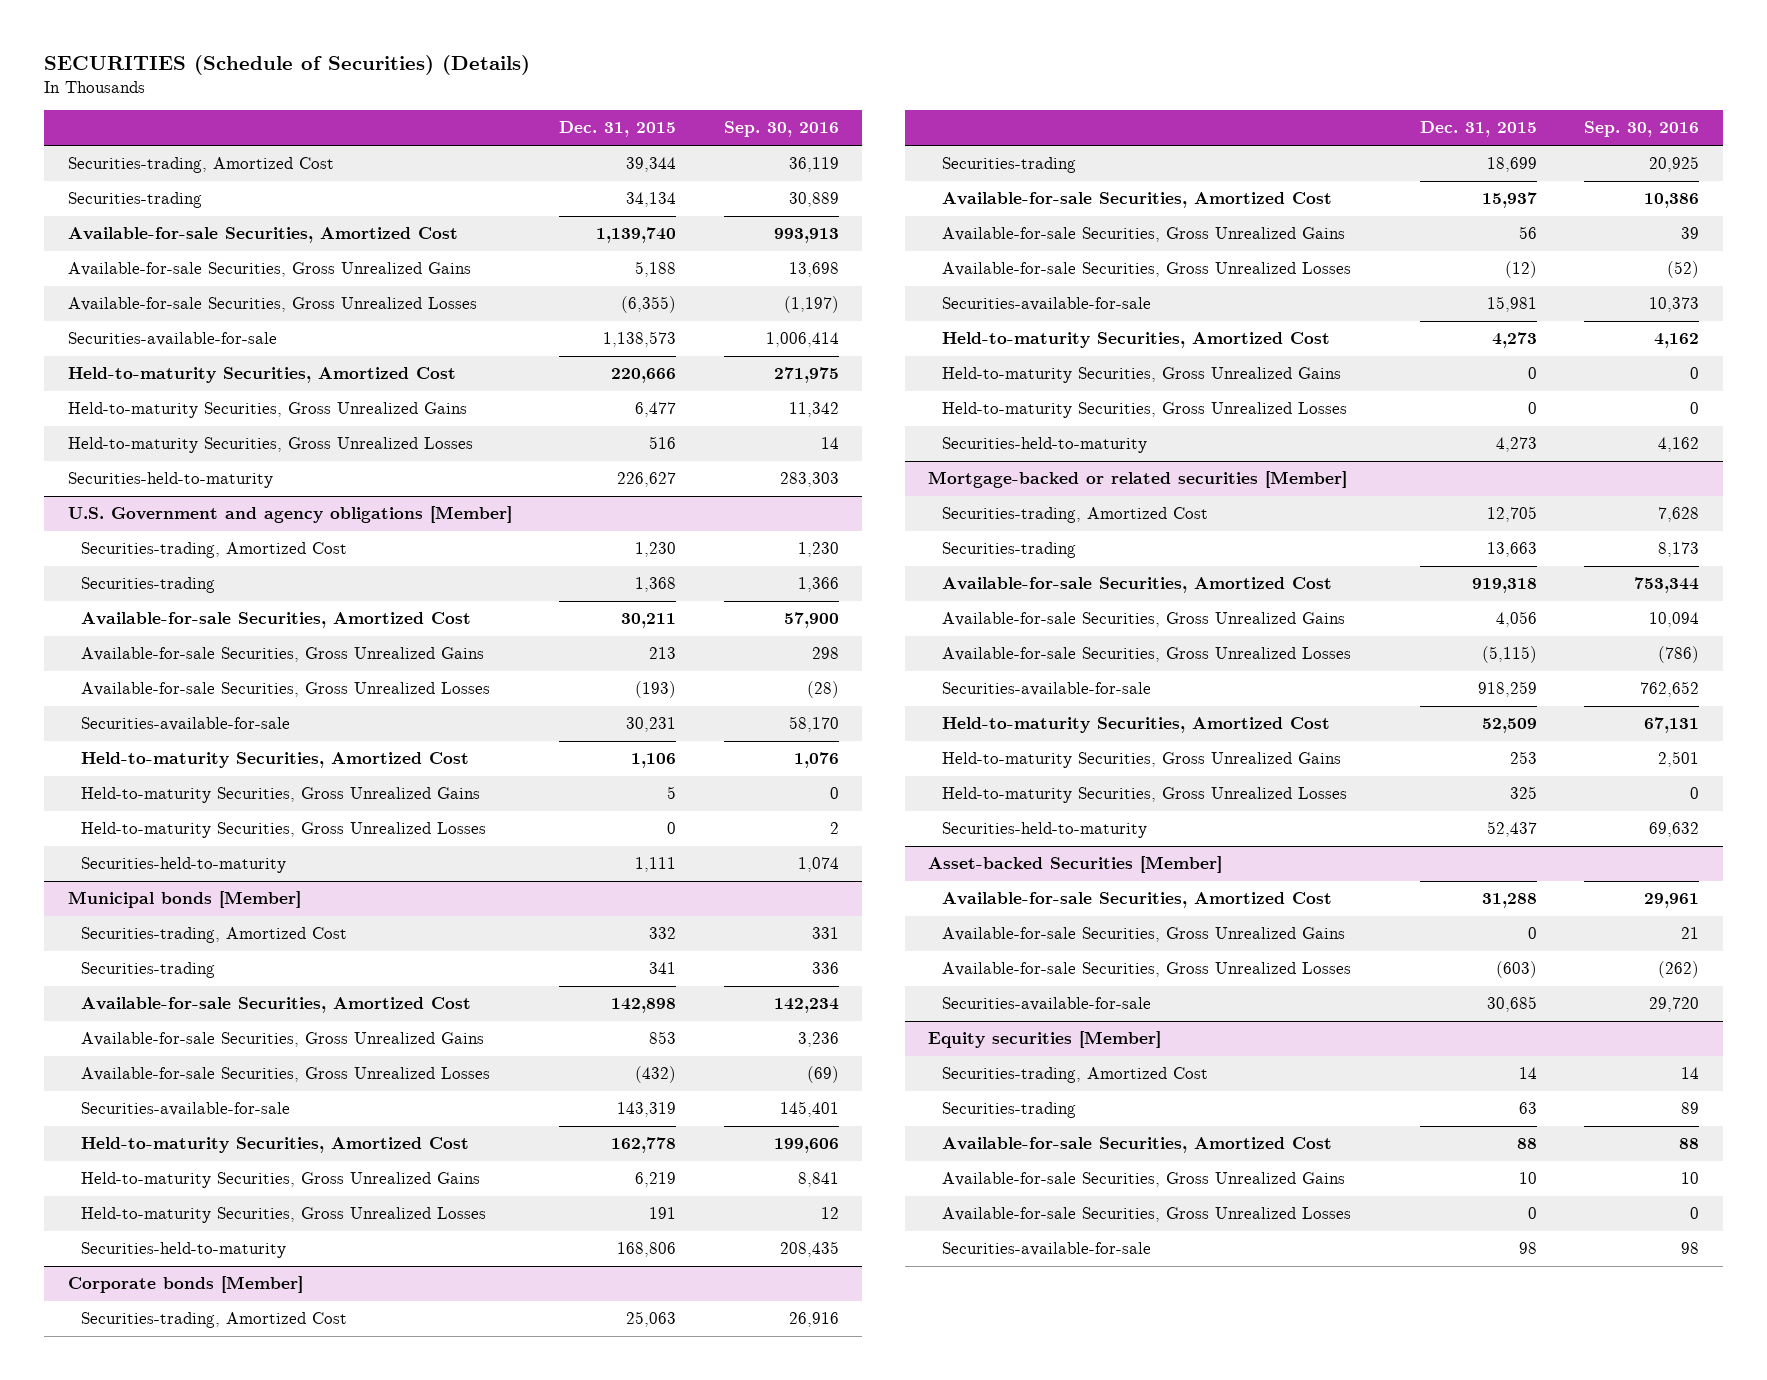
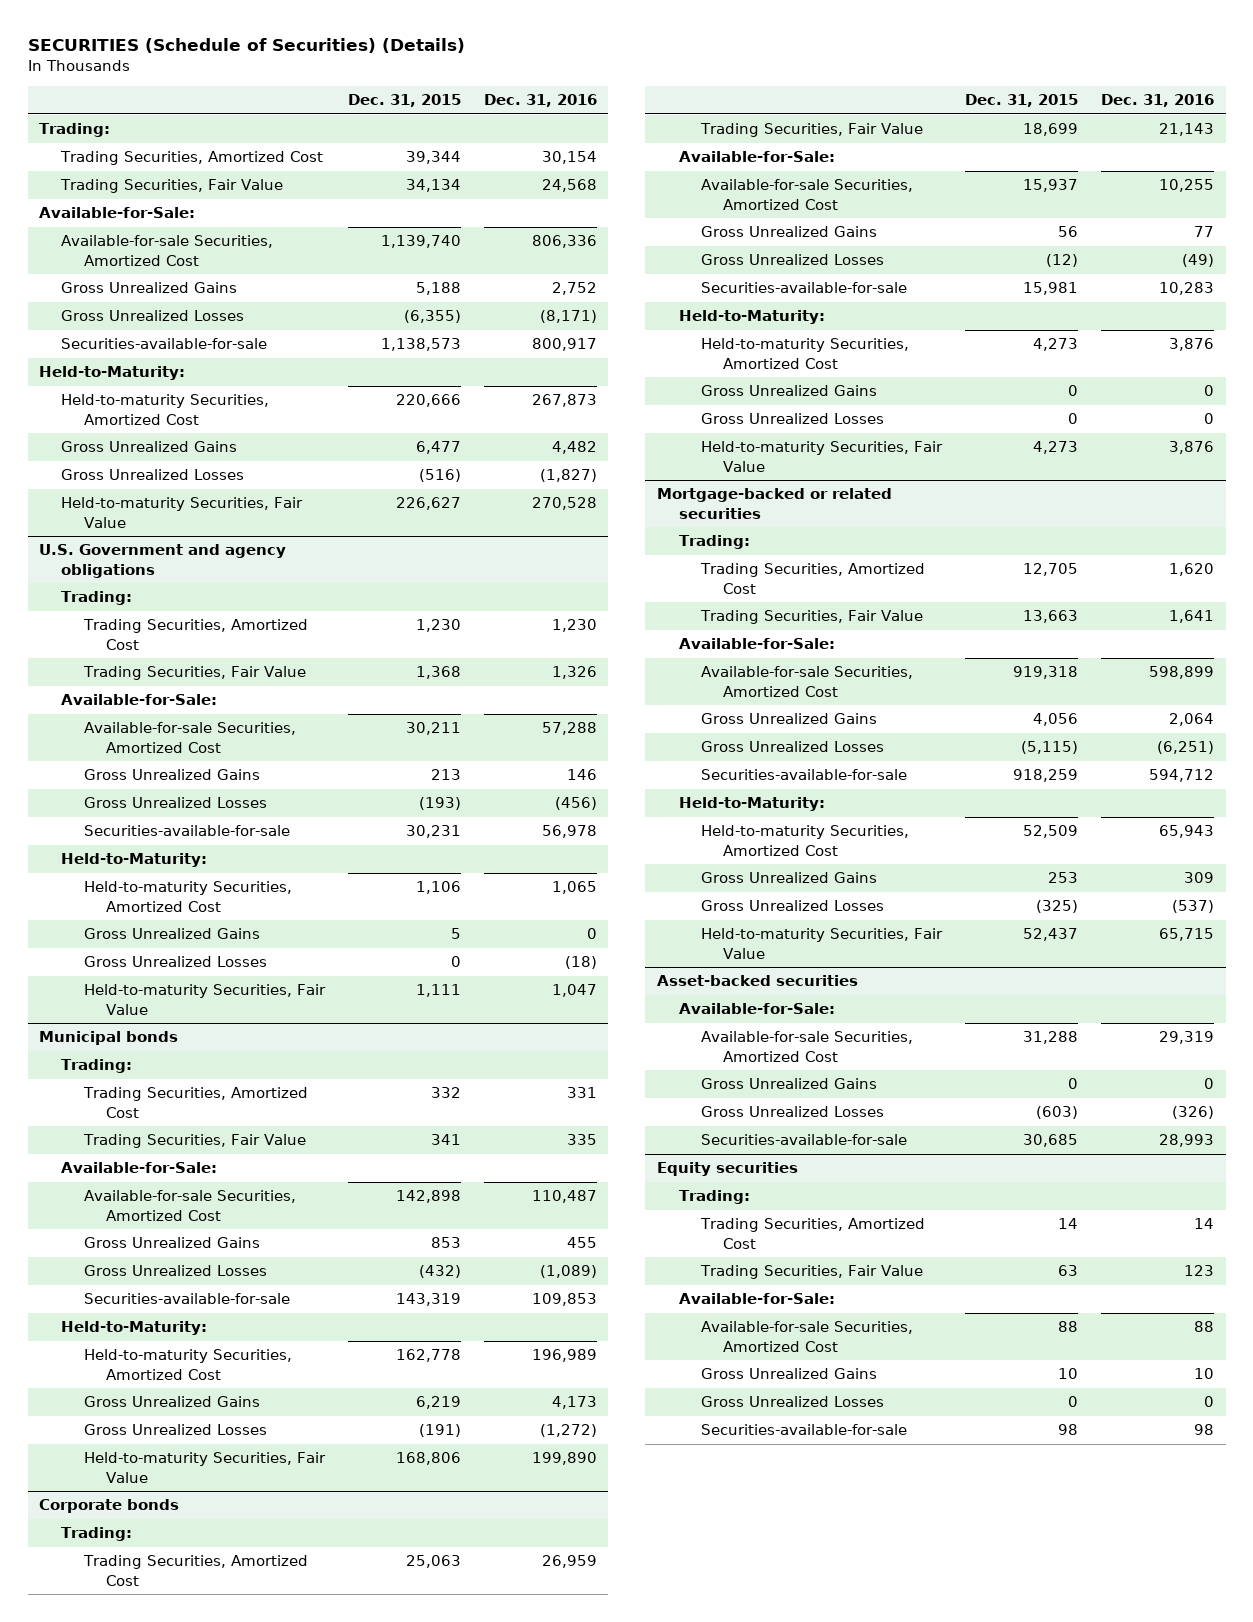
- | Dec. 31, 2015 | Sep. 30, 2016
+ | Dec. 31, 2015 | Dec. 31, 2016
- Securities-trading, Amortized Cost | 39,344 | 36,119
- Securities-trading | 34,134 | 30,889
+ Trading:
+ Trading Securities, Amortized Cost | 39,344 | 30,154
+ Trading Securities, Fair Value | 34,134 | 24,568
+ Available-for-Sale:
- Available-for-sale Securities, Gross Unrealized Gains | 5,188 | 13,698
- Available-for-sale Securities, Gross Unrealized Losses | (6,355) | (1,197)
+ Gross Unrealized Gains | 5,188 | 2,752
+ Gross Unrealized Losses | (6,355) | (8,171)
+ Held-to-Maturity:
- Held-to-maturity Securities, Gross Unrealized Gains | 6,477 | 11,342
- Held-to-maturity Securities, Gross Unrealized Losses | 516 | 14
- Securities-held-to-maturity | 226,627 | 283,303
- U.S. Government and agency obligations [Member]
- Securities-trading, Amortized Cost | 1,230 | 1,230
- Securities-trading | 1,368 | 1,366
+ Gross Unrealized Gains | 6,477 | 4,482
+ Gross Unrealized Losses | (516) | (1,827)
+ Held-to-maturity Securities, Fair Value | 226,627 | 270,528
+ U.S. Government and agency obligations
+ Trading:
+ Trading Securities, Amortized Cost | 1,230 | 1,230
+ Trading Securities, Fair Value | 1,368 | 1,326
+ Available-for-Sale:
- Available-for-sale Securities, Gross Unrealized Gains | 213 | 298
- Available-for-sale Securities, Gross Unrealized Losses | (193) | (28)
+ Gross Unrealized Gains | 213 | 146
+ Gross Unrealized Losses | (193) | (456)
+ Held-to-Maturity:
- Held-to-maturity Securities, Gross Unrealized Gains | 5 | 0
- Held-to-maturity Securities, Gross Unrealized Losses | 0 | 2
- Securities-held-to-maturity | 1,111 | 1,074
- Municipal bonds [Member]
- Securities-trading, Amortized Cost | 332 | 331
- Securities-trading | 341 | 336
+ Gross Unrealized Gains | 5 | 0
+ Gross Unrealized Losses | 0 | (18)
+ Held-to-maturity Securities, Fair Value | 1,111 | 1,047
+ Municipal bonds
+ Trading:
+ Trading Securities, Amortized Cost | 332 | 331
+ Trading Securities, Fair Value | 341 | 335
+ Available-for-Sale:
- Available-for-sale Securities, Gross Unrealized Gains | 853 | 3,236
- Available-for-sale Securities, Gross Unrealized Losses | (432) | (69)
+ Gross Unrealized Gains | 853 | 455
+ Gross Unrealized Losses | (432) | (1,089)
+ Held-to-Maturity:
- Held-to-maturity Securities, Gross Unrealized Gains | 6,219 | 8,841
- Held-to-maturity Securities, Gross Unrealized Losses | 191 | 12
- Securities-held-to-maturity | 168,806 | 208,435
- Corporate bonds [Member]
- Securities-trading, Amortized Cost | 25,063 | 26,916
- Securities-trading | 18,699 | 20,925
+ Gross Unrealized Gains | 6,219 | 4,173
+ Gross Unrealized Losses | (191) | (1,272)
+ Held-to-maturity Securities, Fair Value | 168,806 | 199,890
+ Corporate bonds
+ Trading:
+ Trading Securities, Amortized Cost | 25,063 | 26,959
+ Trading Securities, Fair Value | 18,699 | 21,143
+ Available-for-Sale:
- Available-for-sale Securities, Gross Unrealized Gains | 56 | 39
- Available-for-sale Securities, Gross Unrealized Losses | (12) | (52)
+ Gross Unrealized Gains | 56 | 77
+ Gross Unrealized Losses | (12) | (49)
+ Held-to-Maturity:
- Held-to-maturity Securities, Gross Unrealized Gains | 0 | 0
- Held-to-maturity Securities, Gross Unrealized Losses | 0 | 0
- Securities-held-to-maturity | 4,273 | 4,162
- Mortgage-backed or related securities [Member]
- Securities-trading, Amortized Cost | 12,705 | 7,628
- Securities-trading | 13,663 | 8,173
+ Gross Unrealized Gains | 0 | 0
+ Gross Unrealized Losses | 0 | 0
+ Held-to-maturity Securities, Fair Value | 4,273 | 3,876
+ Mortgage-backed or related securities
+ Trading:
+ Trading Securities, Amortized Cost | 12,705 | 1,620
+ Trading Securities, Fair Value | 13,663 | 1,641
+ Available-for-Sale:
- Available-for-sale Securities, Gross Unrealized Gains | 4,056 | 10,094
- Available-for-sale Securities, Gross Unrealized Losses | (5,115) | (786)
+ Gross Unrealized Gains | 4,056 | 2,064
+ Gross Unrealized Losses | (5,115) | (6,251)
+ Held-to-Maturity:
- Held-to-maturity Securities, Gross Unrealized Gains | 253 | 2,501
- Held-to-maturity Securities, Gross Unrealized Losses | 325 | 0
- Securities-held-to-maturity | 52,437 | 69,632
- Asset-backed Securities [Member]
+ Gross Unrealized Gains | 253 | 309
+ Gross Unrealized Losses | (325) | (537)
+ Held-to-maturity Securities, Fair Value | 52,437 | 65,715
+ Asset-backed securities
+ Available-for-Sale:
- Available-for-sale Securities, Gross Unrealized Gains | 0 | 21
- Available-for-sale Securities, Gross Unrealized Losses | (603) | (262)
+ Gross Unrealized Gains | 0 | 0
+ Gross Unrealized Losses | (603) | (326)
- Equity securities [Member]
- Securities-trading, Amortized Cost | 14 | 14
- Securities-trading | 63 | 89
+ Equity securities
+ Trading:
+ Trading Securities, Amortized Cost | 14 | 14
+ Trading Securities, Fair Value | 63 | 123
+ Available-for-Sale:
- Available-for-sale Securities, Gross Unrealized Gains | 10 | 10
- Available-for-sale Securities, Gross Unrealized Losses | 0 | 0
+ Gross Unrealized Gains | 10 | 10
+ Gross Unrealized Losses | 0 | 0

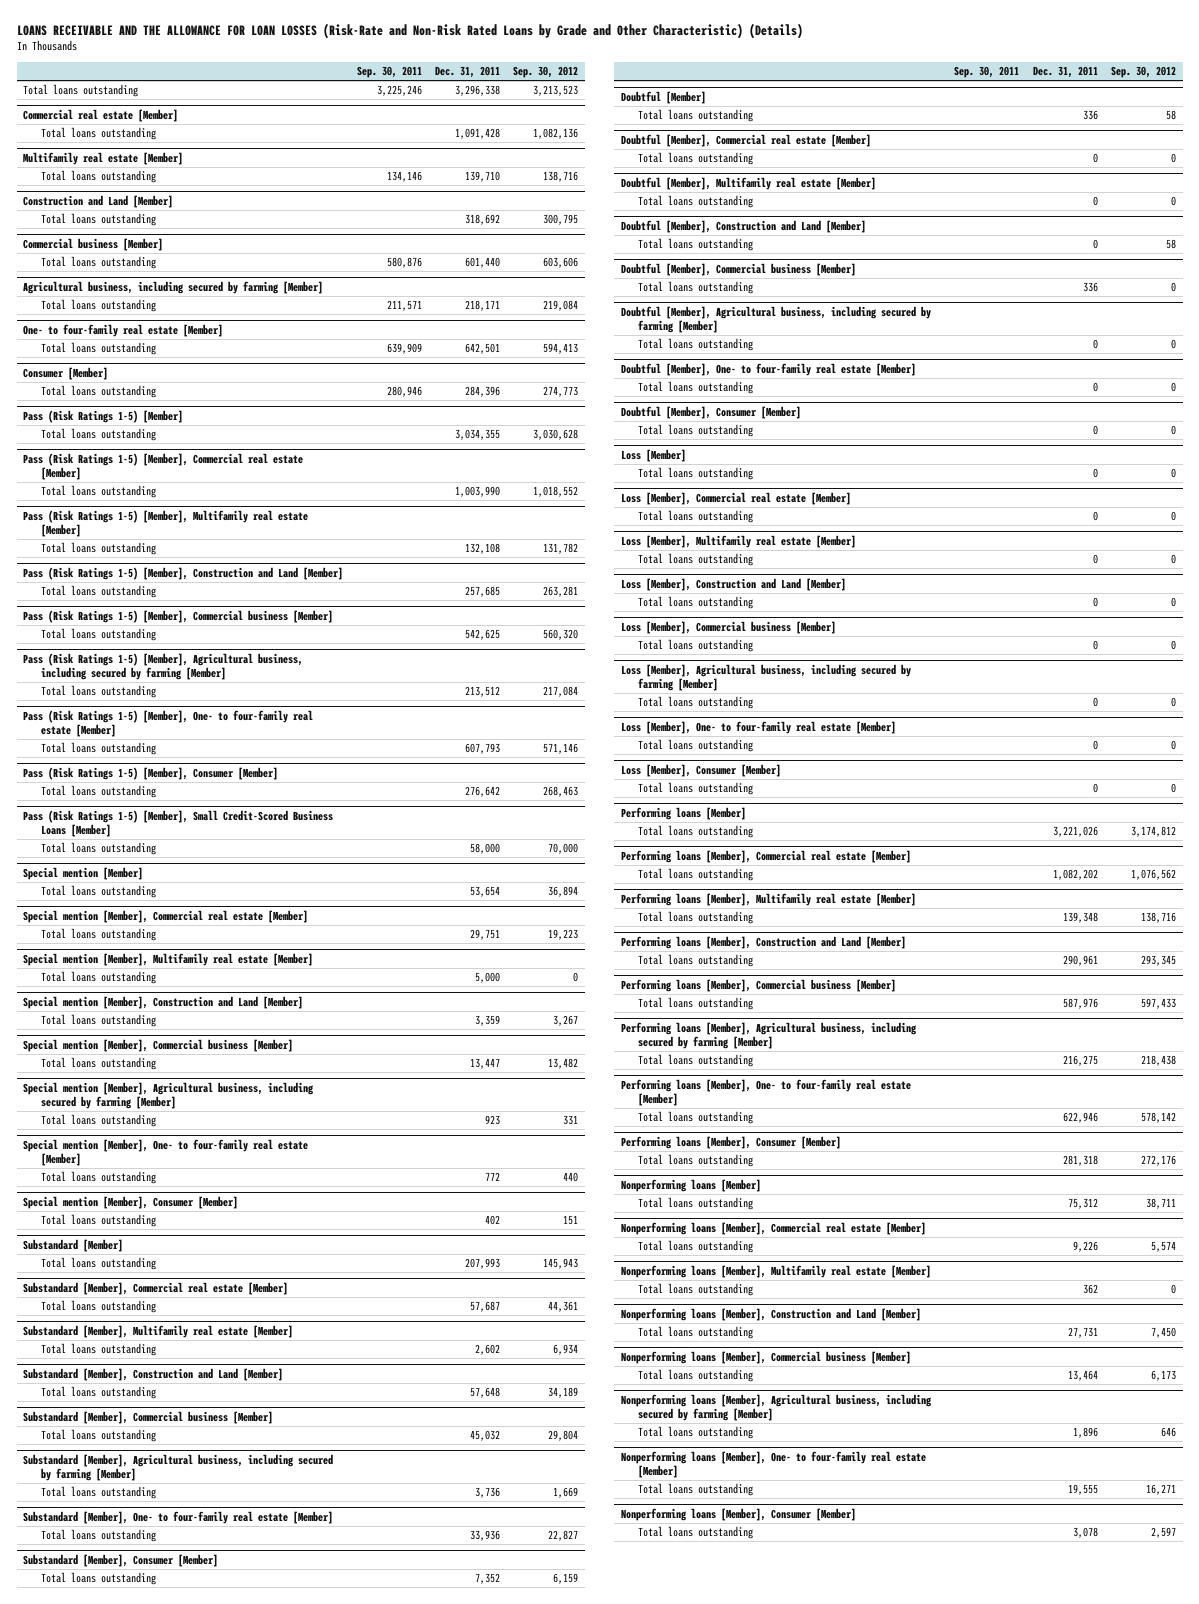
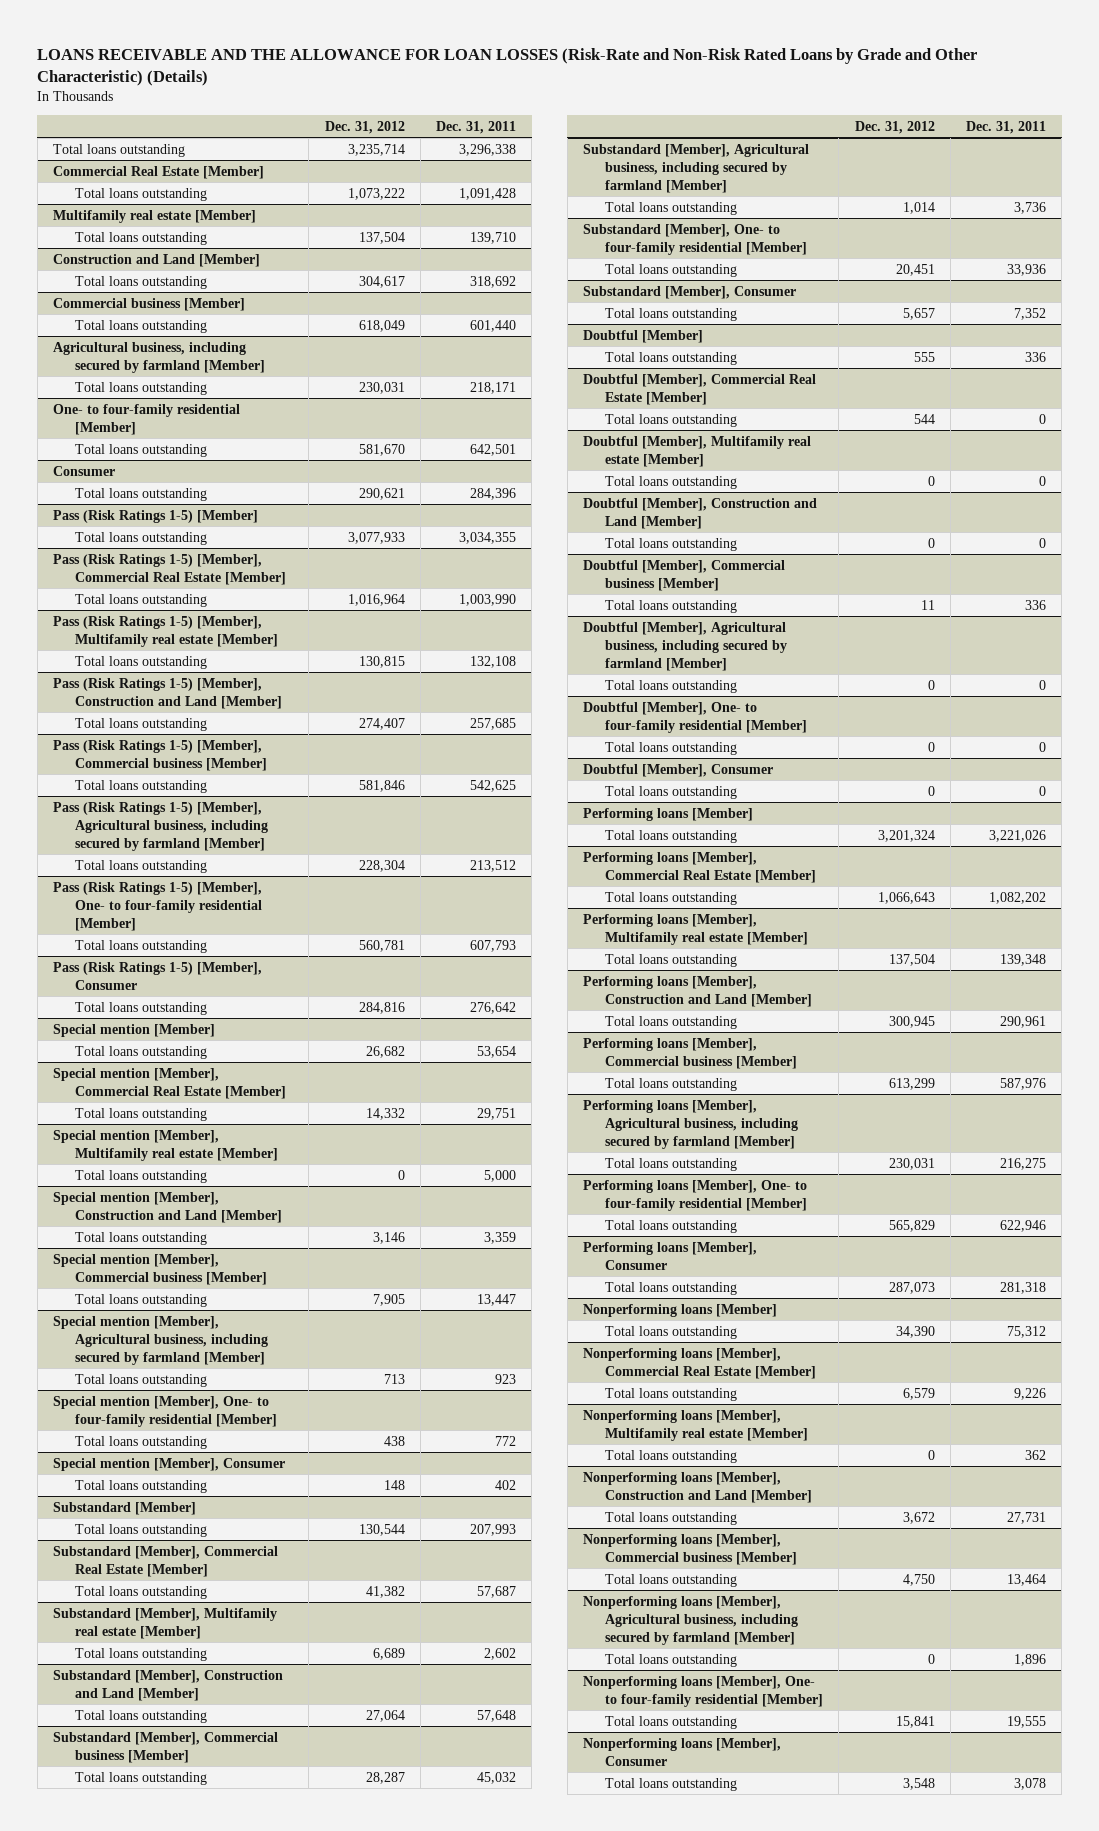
- | Sep. 30, 2011 | Dec. 31, 2011 | Sep. 30, 2012
+ | Dec. 31, 2012 | Dec. 31, 2011
- Commercial real estate [Member]
+ Commercial Real Estate [Member]
- Agricultural business, including secured by farming [Member]
+ Agricultural business, including secured by farmland [Member]
- One- to four-family real estate [Member]
+ One- to four-family residential [Member]
- Consumer [Member]
+ Consumer
- Pass (Risk Ratings 1-5) [Member], Commercial real estate [Member]
+ Pass (Risk Ratings 1-5) [Member], Commercial Real Estate [Member]
- Pass (Risk Ratings 1-5) [Member], Agricultural business, including secured by farming [Member]
+ Pass (Risk Ratings 1-5) [Member], Agricultural business, including secured by farmland [Member]
- Pass (Risk Ratings 1-5) [Member], One- to four-family real estate [Member]
+ Pass (Risk Ratings 1-5) [Member], One- to four-family residential [Member]
- Pass (Risk Ratings 1-5) [Member], Consumer [Member]
+ Pass (Risk Ratings 1-5) [Member], Consumer
- Pass (Risk Ratings 1-5) [Member], Small Credit-Scored Business Loans [Member]
- Total loans outstanding | | 58,000 | 70,000
- Special mention [Member], Commercial real estate [Member]
+ Special mention [Member], Commercial Real Estate [Member]
- Special mention [Member], Agricultural business, including secured by farming [Member]
+ Special mention [Member], Agricultural business, including secured by farmland [Member]
- Special mention [Member], One- to four-family real estate [Member]
+ Special mention [Member], One- to four-family residential [Member]
- Special mention [Member], Consumer [Member]
+ Special mention [Member], Consumer
- Substandard [Member], Commercial real estate [Member]
+ Substandard [Member], Commercial Real Estate [Member]
- Substandard [Member], Agricultural business, including secured by farming [Member]
+ Substandard [Member], Agricultural business, including secured by farmland [Member]
- Substandard [Member], One- to four-family real estate [Member]
+ Substandard [Member], One- to four-family residential [Member]
- Substandard [Member], Consumer [Member]
+ Substandard [Member], Consumer
- Doubtful [Member], Commercial real estate [Member]
+ Doubtful [Member], Commercial Real Estate [Member]
- Doubtful [Member], Agricultural business, including secured by farming [Member]
- Total loans outstanding | | 0 | 0
- Doubtful [Member], One- to four-family real estate [Member]
- Total loans outstanding | | 0 | 0
- Doubtful [Member], Consumer [Member]
- Total loans outstanding | | 0 | 0
- Loss [Member]
- Total loans outstanding | | 0 | 0
- Loss [Member], Commercial real estate [Member]
- Total loans outstanding | | 0 | 0
- Loss [Member], Multifamily real estate [Member]
- Total loans outstanding | | 0 | 0
- Loss [Member], Construction and Land [Member]
- Total loans outstanding | | 0 | 0
- Loss [Member], Commercial business [Member]
- Total loans outstanding | | 0 | 0
- Loss [Member], Agricultural business, including secured by farming [Member]
+ Doubtful [Member], Agricultural business, including secured by farmland [Member]
- Loss [Member], One- to four-family real estate [Member]
+ Doubtful [Member], One- to four-family residential [Member]
- Loss [Member], Consumer [Member]
+ Doubtful [Member], Consumer
- Performing loans [Member], Commercial real estate [Member]
+ Performing loans [Member], Commercial Real Estate [Member]
- Performing loans [Member], Agricultural business, including secured by farming [Member]
+ Performing loans [Member], Agricultural business, including secured by farmland [Member]
- Performing loans [Member], One- to four-family real estate [Member]
+ Performing loans [Member], One- to four-family residential [Member]
- Performing loans [Member], Consumer [Member]
+ Performing loans [Member], Consumer
- Nonperforming loans [Member], Commercial real estate [Member]
+ Nonperforming loans [Member], Commercial Real Estate [Member]
- Nonperforming loans [Member], Agricultural business, including secured by farming [Member]
+ Nonperforming loans [Member], Agricultural business, including secured by farmland [Member]
- Nonperforming loans [Member], One- to four-family real estate [Member]
+ Nonperforming loans [Member], One- to four-family residential [Member]
- Nonperforming loans [Member], Consumer [Member]
+ Nonperforming loans [Member], Consumer

